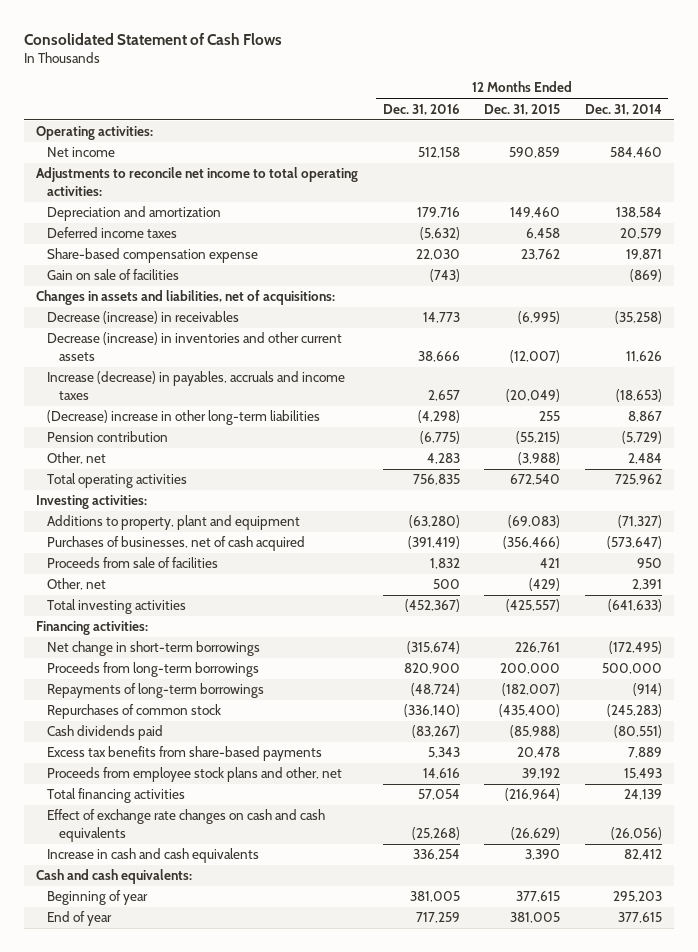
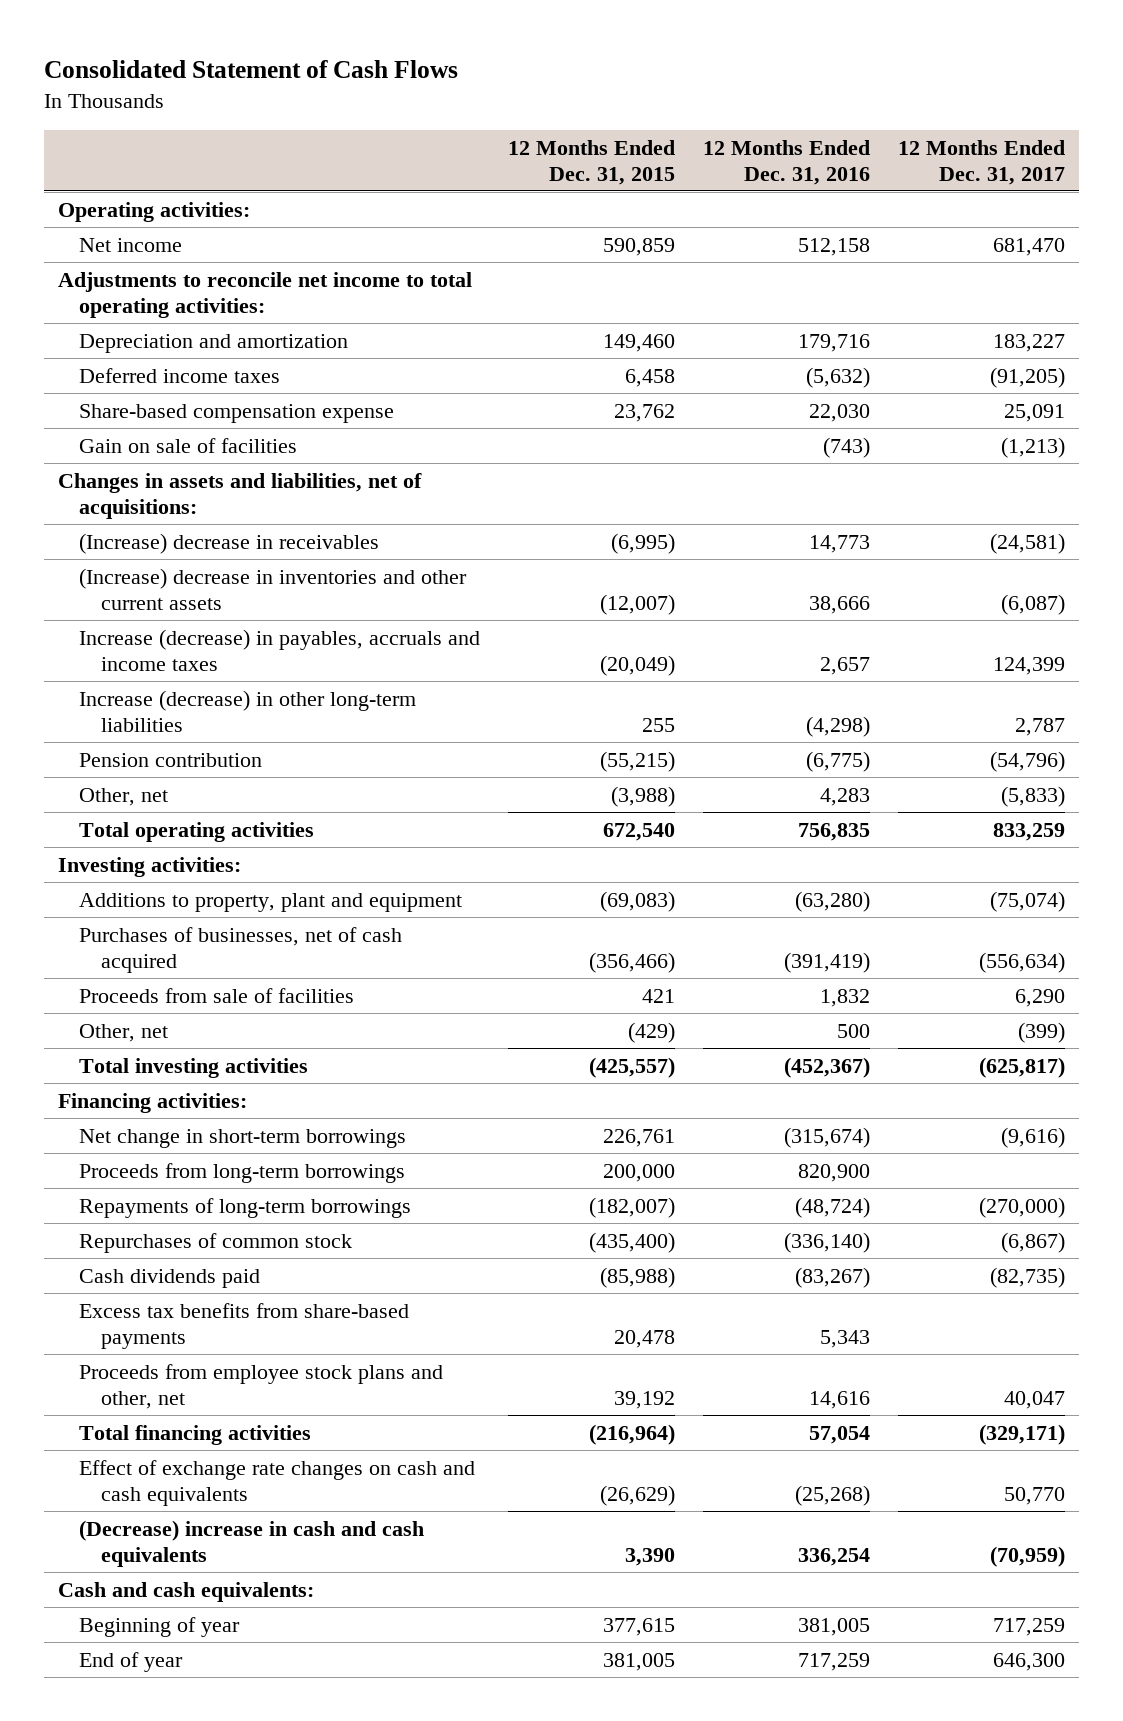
- | 12 Months Ended Dec. 31, 2016 | 12 Months Ended Dec. 31, 2015 | 12 Months Ended Dec. 31, 2014
+ | 12 Months Ended Dec. 31, 2015 | 12 Months Ended Dec. 31, 2016 | 12 Months Ended Dec. 31, 2017
- Decrease (increase) in receivables | 14,773 | (6,995) | (35,258)
- Decrease (increase) in inventories and other current assets | 38,666 | (12,007) | 11,626
+ (Increase) decrease in receivables | (6,995) | 14,773 | (24,581)
+ (Increase) decrease in inventories and other current assets | (12,007) | 38,666 | (6,087)
- (Decrease) increase in other long-term liabilities | (4,298) | 255 | 8,867
+ Increase (decrease) in other long-term liabilities | 255 | (4,298) | 2,787
- Increase in cash and cash equivalents | 336,254 | 3,390 | 82,412
+ (Decrease) increase in cash and cash equivalents | 3,390 | 336,254 | (70,959)

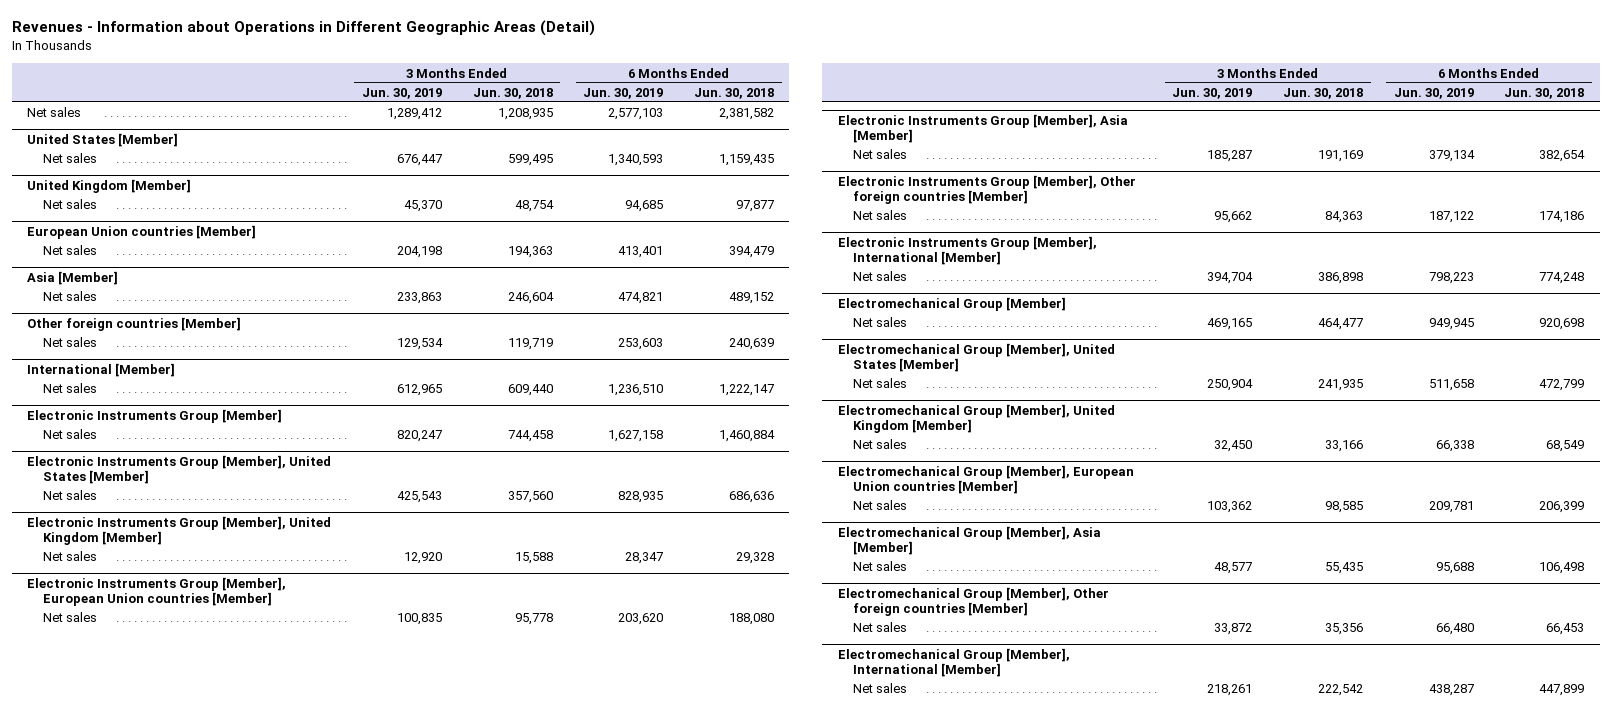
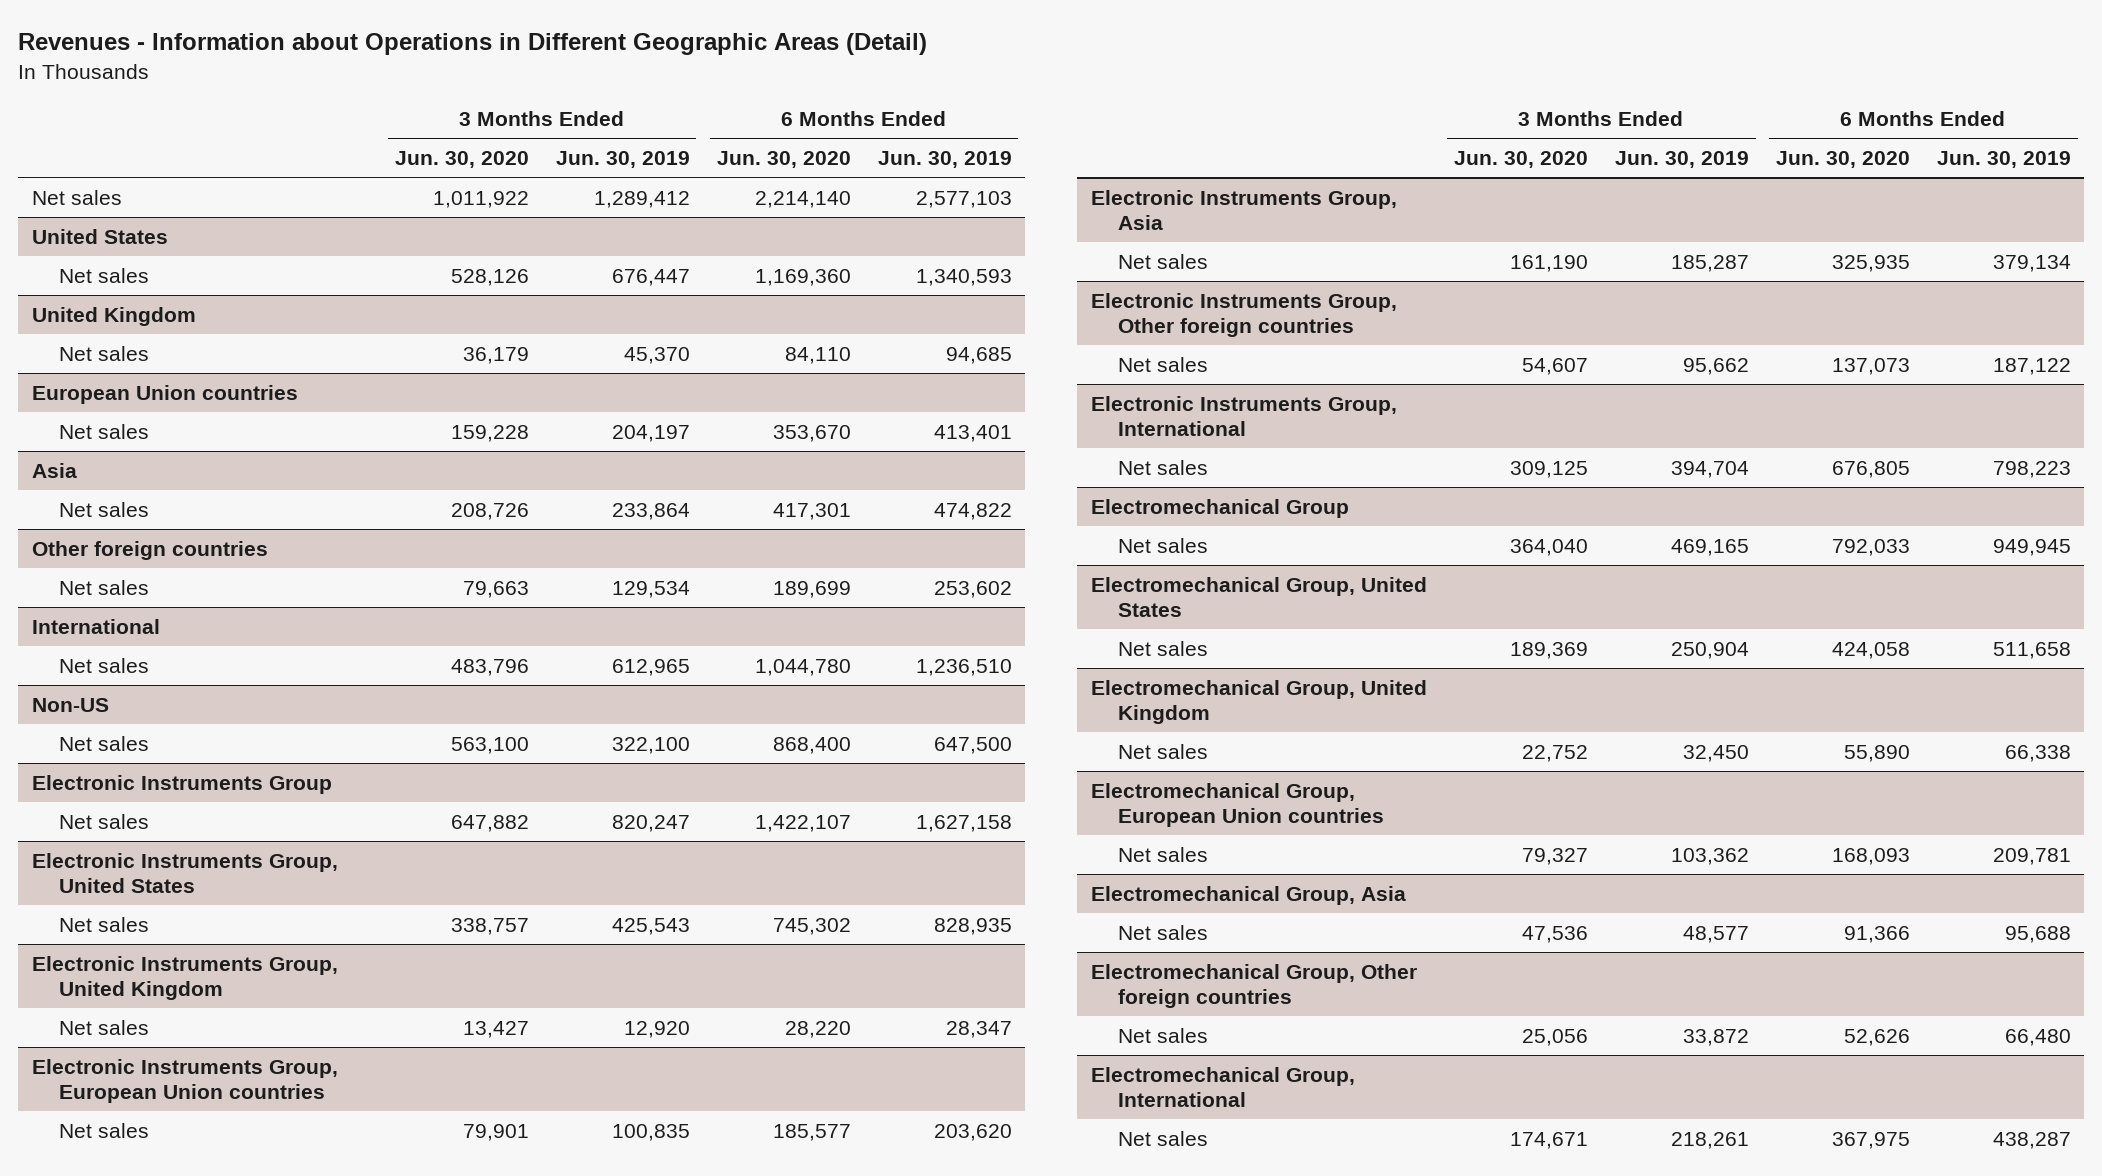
- | 3 Months Ended Jun. 30, 2019 | 3 Months Ended Jun. 30, 2018 | 6 Months Ended Jun. 30, 2019 | 6 Months Ended Jun. 30, 2018
+ | 3 Months Ended Jun. 30, 2020 | 3 Months Ended Jun. 30, 2019 | 6 Months Ended Jun. 30, 2020 | 6 Months Ended Jun. 30, 2019
- United States [Member]
+ United States
- United Kingdom [Member]
+ United Kingdom
- European Union countries [Member]
- Net sales | 204,198 | 194,363 | 413,401 | 394,479
- Asia [Member]
- Net sales | 233,863 | 246,604 | 474,821 | 489,152
- Other foreign countries [Member]
- Net sales | 129,534 | 119,719 | 253,603 | 240,639
- International [Member]
+ European Union countries
+ Net sales | 159,228 | 204,197 | 353,670 | 413,401
+ Asia
+ Net sales | 208,726 | 233,864 | 417,301 | 474,822
+ Other foreign countries
+ Net sales | 79,663 | 129,534 | 189,699 | 253,602
+ International
- Electronic Instruments Group [Member]
+ Non-US
+ Net sales | 563,100 | 322,100 | 868,400 | 647,500
+ Electronic Instruments Group
- Electronic Instruments Group [Member], United States [Member]
+ Electronic Instruments Group, United States
- Electronic Instruments Group [Member], United Kingdom [Member]
+ Electronic Instruments Group, United Kingdom
- Electronic Instruments Group [Member], European Union countries [Member]
+ Electronic Instruments Group, European Union countries
- Electronic Instruments Group [Member], Asia [Member]
+ Electronic Instruments Group, Asia
- Electronic Instruments Group [Member], Other foreign countries [Member]
+ Electronic Instruments Group, Other foreign countries
- Electronic Instruments Group [Member], International [Member]
+ Electronic Instruments Group, International
- Electromechanical Group [Member]
+ Electromechanical Group
- Electromechanical Group [Member], United States [Member]
+ Electromechanical Group, United States
- Electromechanical Group [Member], United Kingdom [Member]
+ Electromechanical Group, United Kingdom
- Electromechanical Group [Member], European Union countries [Member]
+ Electromechanical Group, European Union countries
- Electromechanical Group [Member], Asia [Member]
+ Electromechanical Group, Asia
- Electromechanical Group [Member], Other foreign countries [Member]
+ Electromechanical Group, Other foreign countries
- Electromechanical Group [Member], International [Member]
+ Electromechanical Group, International

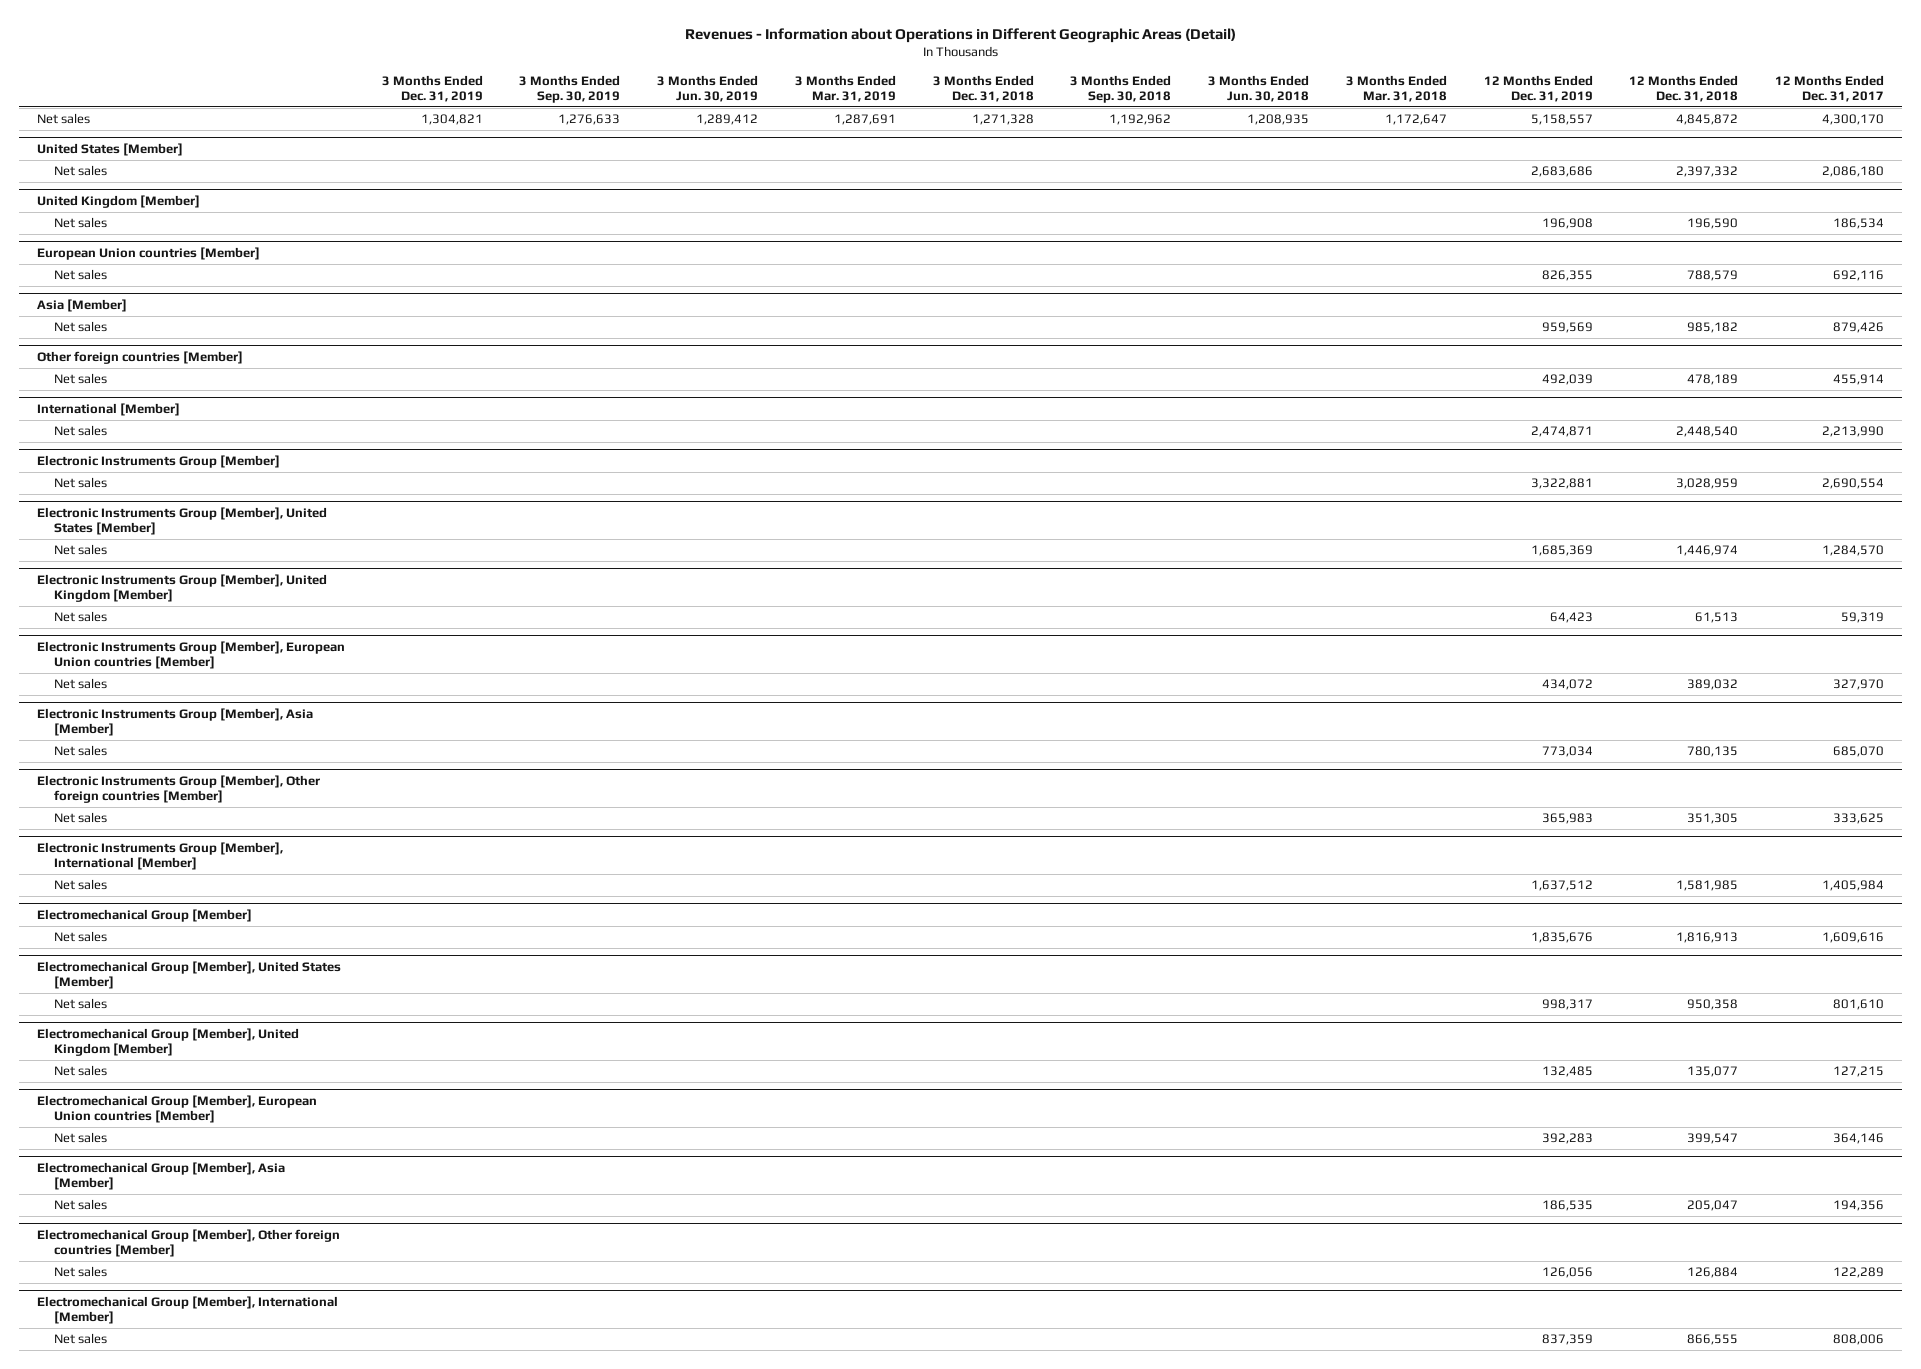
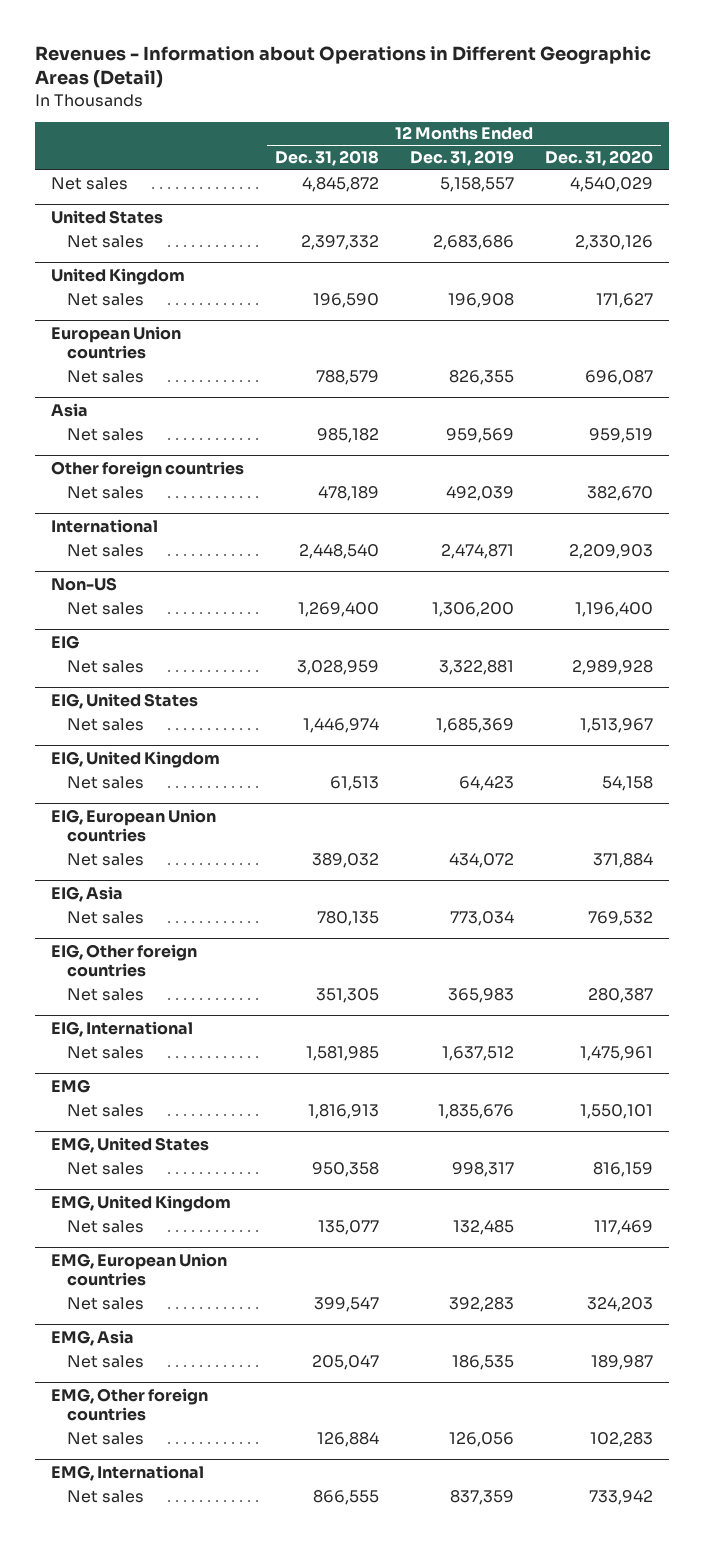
- | 3 Months Ended Dec. 31, 2019 | 3 Months Ended Sep. 30, 2019 | 3 Months Ended Jun. 30, 2019 | 3 Months Ended Mar. 31, 2019 | 3 Months Ended Dec. 31, 2018 | 3 Months Ended Sep. 30, 2018 | 3 Months Ended Jun. 30, 2018 | 3 Months Ended Mar. 31, 2018 | 12 Months Ended Dec. 31, 2019 | 12 Months Ended Dec. 31, 2018 | 12 Months Ended Dec. 31, 2017
+ | 12 Months Ended Dec. 31, 2018 | 12 Months Ended Dec. 31, 2019 | 12 Months Ended Dec. 31, 2020
- United States [Member]
+ United States
- United Kingdom [Member]
+ United Kingdom
- European Union countries [Member]
+ European Union countries
- Asia [Member]
+ Asia
- Other foreign countries [Member]
+ Other foreign countries
- International [Member]
+ International
- Electronic Instruments Group [Member]
+ Non-US
+ Net sales | 1,269,400 | 1,306,200 | 1,196,400
+ EIG
- Electronic Instruments Group [Member], United States [Member]
+ EIG, United States
- Electronic Instruments Group [Member], United Kingdom [Member]
+ EIG, United Kingdom
- Electronic Instruments Group [Member], European Union countries [Member]
+ EIG, European Union countries
- Electronic Instruments Group [Member], Asia [Member]
+ EIG, Asia
- Electronic Instruments Group [Member], Other foreign countries [Member]
+ EIG, Other foreign countries
- Electronic Instruments Group [Member], International [Member]
+ EIG, International
- Electromechanical Group [Member]
+ EMG
- Electromechanical Group [Member], United States [Member]
+ EMG, United States
- Electromechanical Group [Member], United Kingdom [Member]
+ EMG, United Kingdom
- Electromechanical Group [Member], European Union countries [Member]
+ EMG, European Union countries
- Electromechanical Group [Member], Asia [Member]
+ EMG, Asia
- Electromechanical Group [Member], Other foreign countries [Member]
+ EMG, Other foreign countries
- Electromechanical Group [Member], International [Member]
+ EMG, International

